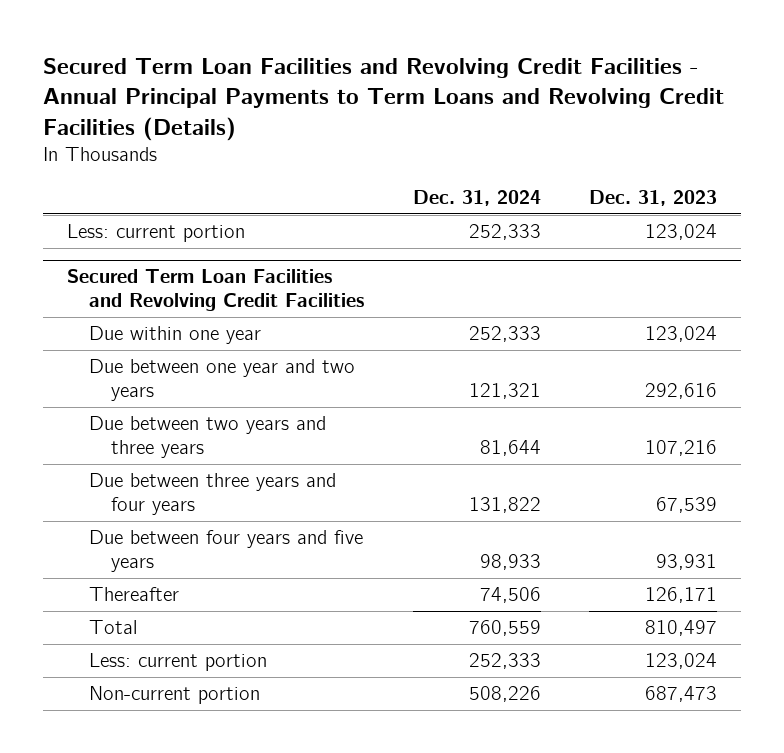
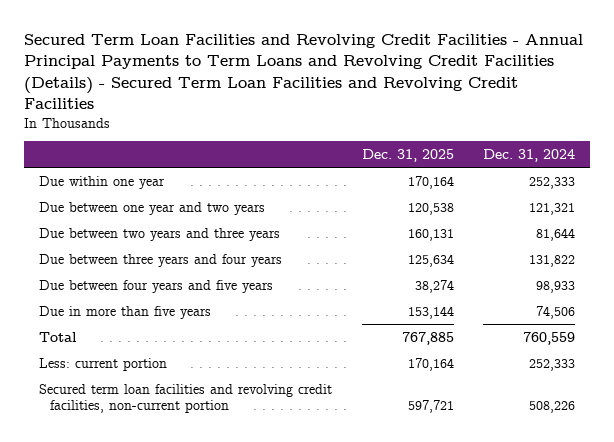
- Secured Term Loan Facilities and Revolving Credit Facilities - Annual Principal Payments to Term Loans and Revolving Credit Facilities (Details)
+ Secured Term Loan Facilities and Revolving Credit Facilities - Annual Principal Payments to Term Loans and Revolving Credit Facilities (Details) - Secured Term Loan Facilities and Revolving Credit Facilities
- | Dec. 31, 2024 | Dec. 31, 2023
+ | Dec. 31, 2025 | Dec. 31, 2024
- Less: current portion | 252,333 | 123,024
- Secured Term Loan Facilities and Revolving Credit Facilities
- Thereafter | 74,506 | 126,171
+ Due in more than five years | 153,144 | 74,506
- Non-current portion | 508,226 | 687,473
+ Secured term loan facilities and revolving credit facilities, non-current portion | 597,721 | 508,226

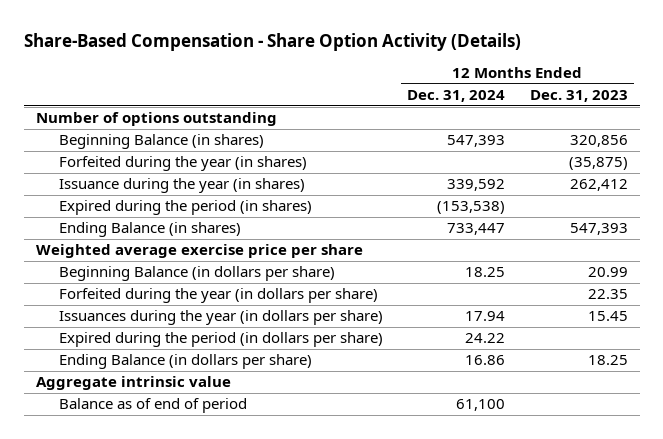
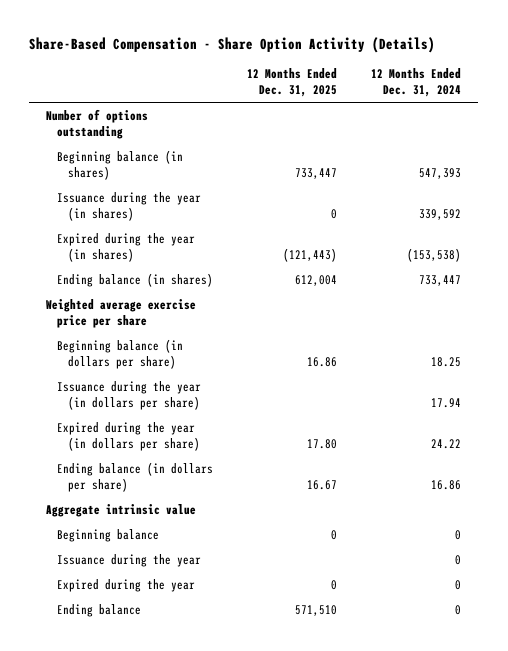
- | 12 Months Ended Dec. 31, 2024 | 12 Months Ended Dec. 31, 2023
+ | 12 Months Ended Dec. 31, 2025 | 12 Months Ended Dec. 31, 2024
- Beginning Balance (in shares) | 547,393 | 320,856
- Forfeited during the year (in shares) | | (35,875)
+ Beginning balance (in shares) | 733,447 | 547,393
- Expired during the period (in shares) | (153,538) |
- Ending Balance (in shares) | 733,447 | 547,393
+ Expired during the year (in shares) | (121,443) | (153,538)
+ Ending balance (in shares) | 612,004 | 733,447
- Beginning Balance (in dollars per share) | 18.25 | 20.99
- Forfeited during the year (in dollars per share) | | 22.35
- Issuances during the year (in dollars per share) | 17.94 | 15.45
- Expired during the period (in dollars per share) | 24.22 |
- Ending Balance (in dollars per share) | 16.86 | 18.25
+ Beginning balance (in dollars per share) | 16.86 | 18.25
+ Issuance during the year (in dollars per share) | | 17.94
+ Expired during the year (in dollars per share) | 17.80 | 24.22
+ Ending balance (in dollars per share) | 16.67 | 16.86
- Balance as of end of period | 61,100 |
+ Beginning balance | 0 | 0
+ Issuance during the year | | 0
+ Expired during the year | 0 | 0
+ Ending balance | 571,510 | 0

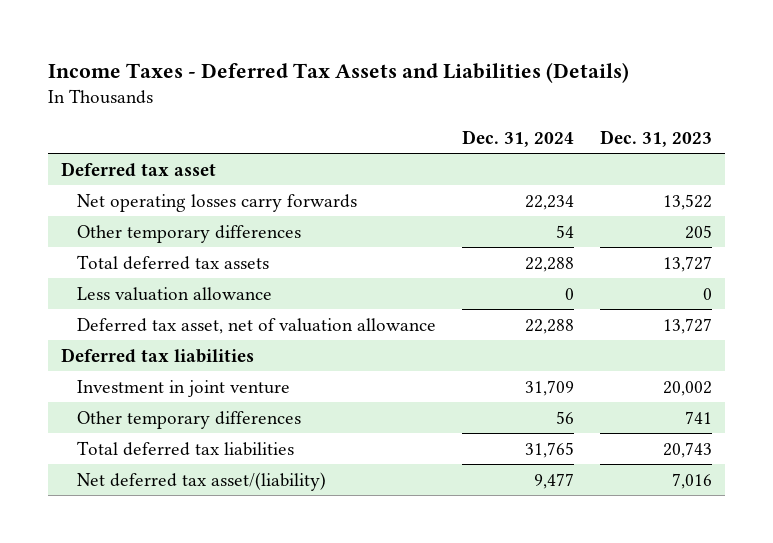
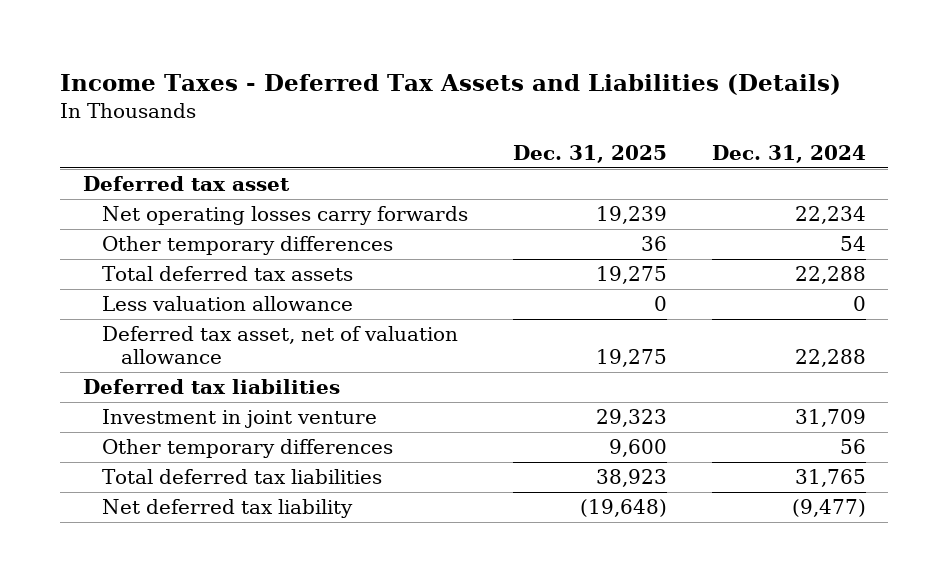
- | Dec. 31, 2024 | Dec. 31, 2023
+ | Dec. 31, 2025 | Dec. 31, 2024
- Net deferred tax asset/(liability) | 9,477 | 7,016
+ Net deferred tax liability | (19,648) | (9,477)

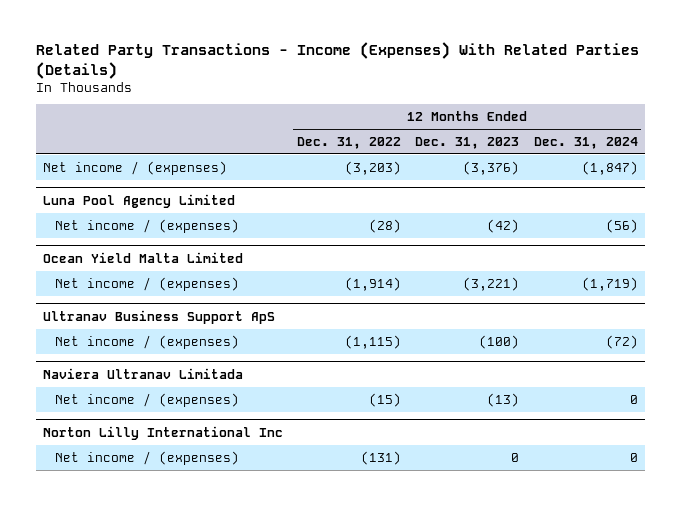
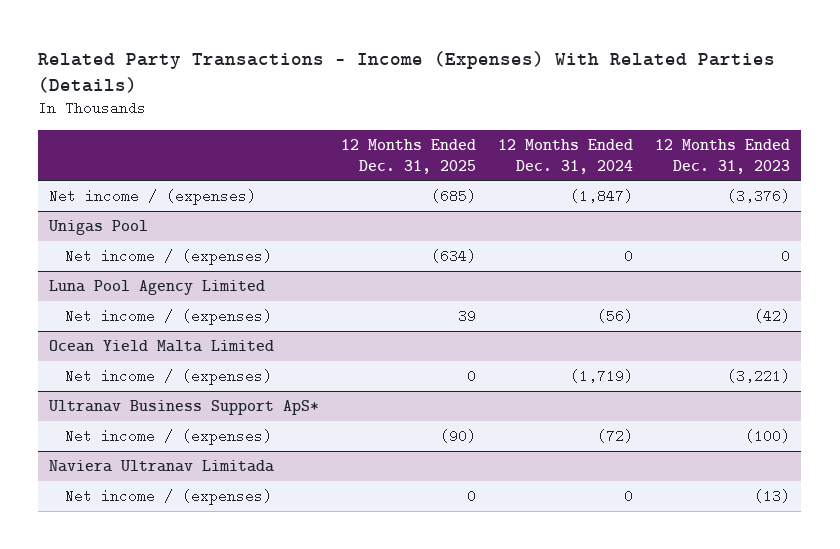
- | 12 Months Ended Dec. 31, 2022 | 12 Months Ended Dec. 31, 2023 | 12 Months Ended Dec. 31, 2024
+ | 12 Months Ended Dec. 31, 2025 | 12 Months Ended Dec. 31, 2024 | 12 Months Ended Dec. 31, 2023
+ Unigas Pool
+ Net income / (expenses) | (634) | 0 | 0
- Ultranav Business Support ApS
+ Ultranav Business Support ApS*
- Norton Lilly International Inc
- Net income / (expenses) | (131) | 0 | 0

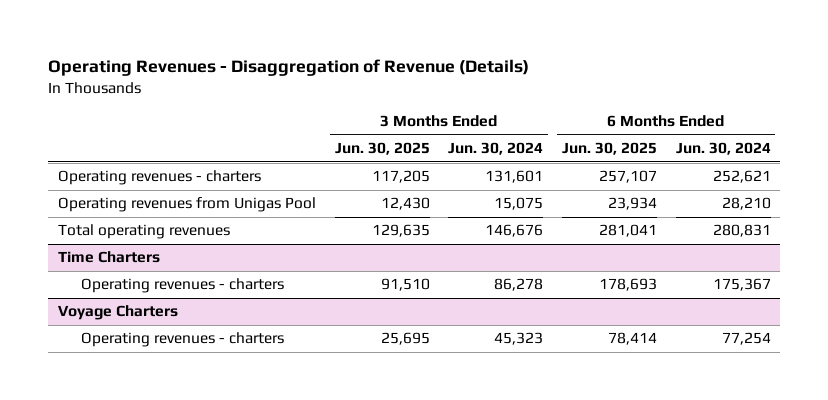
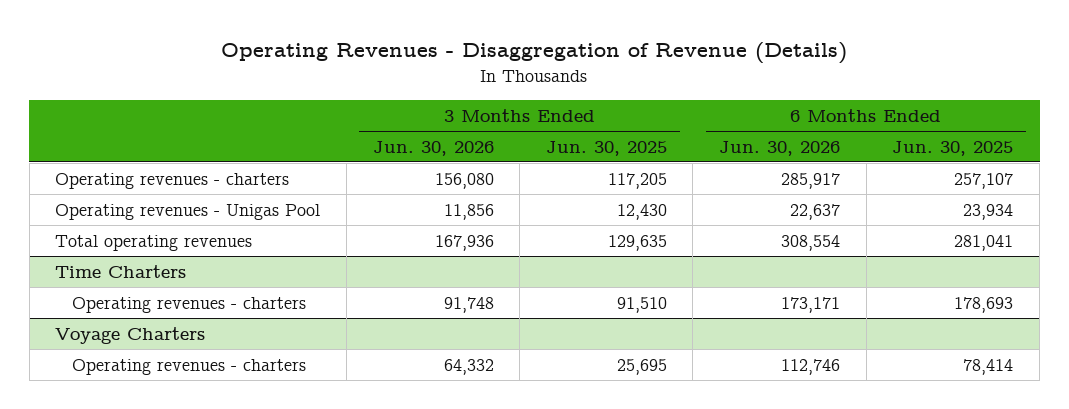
- | 3 Months Ended Jun. 30, 2025 | 3 Months Ended Jun. 30, 2024 | 6 Months Ended Jun. 30, 2025 | 6 Months Ended Jun. 30, 2024
+ | 3 Months Ended Jun. 30, 2026 | 3 Months Ended Jun. 30, 2025 | 6 Months Ended Jun. 30, 2026 | 6 Months Ended Jun. 30, 2025
- Operating revenues from Unigas Pool | 12,430 | 15,075 | 23,934 | 28,210
+ Operating revenues - Unigas Pool | 11,856 | 12,430 | 22,637 | 23,934

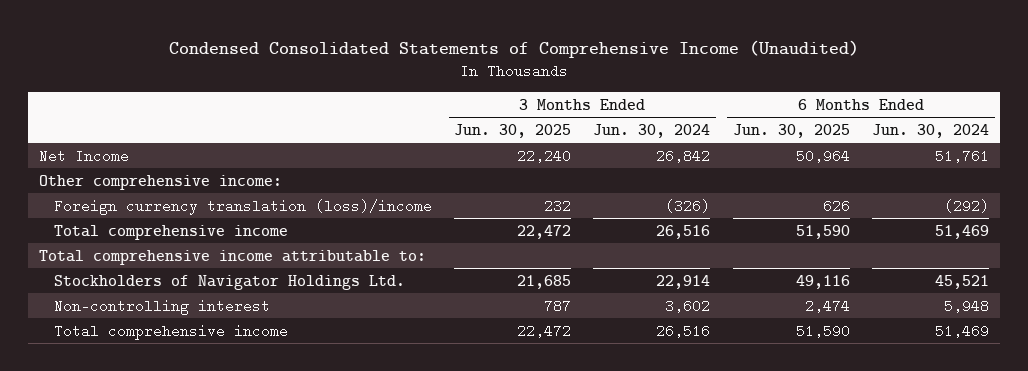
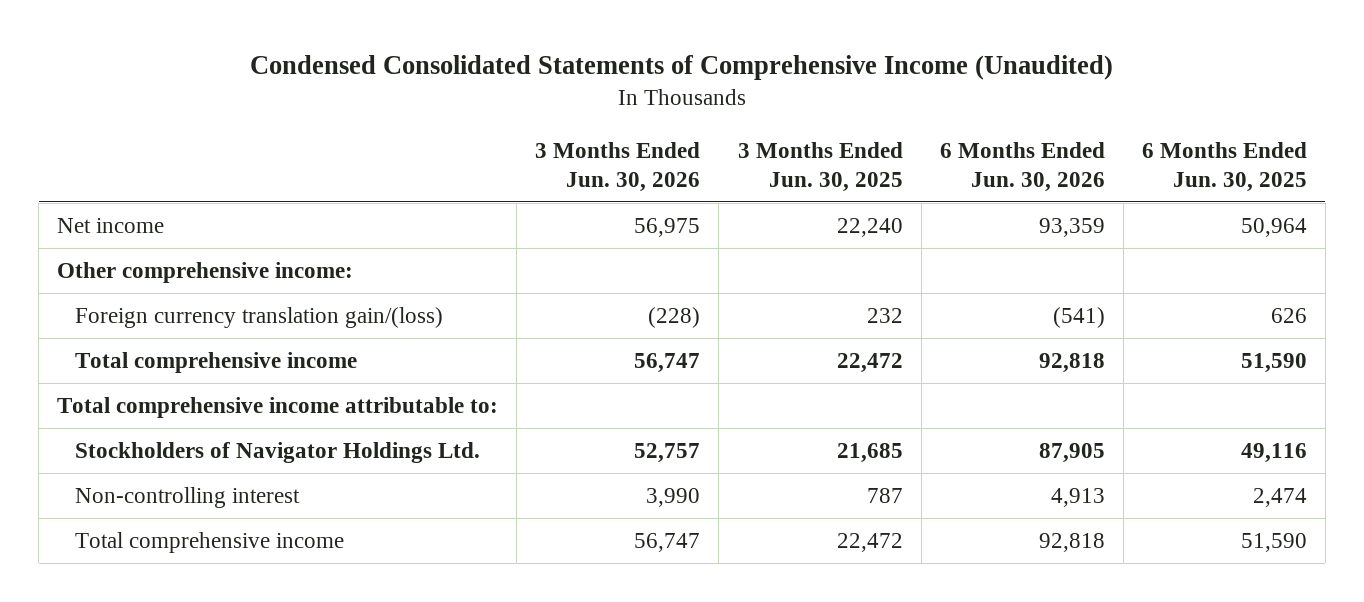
- | 3 Months Ended Jun. 30, 2025 | 3 Months Ended Jun. 30, 2024 | 6 Months Ended Jun. 30, 2025 | 6 Months Ended Jun. 30, 2024
+ | 3 Months Ended Jun. 30, 2026 | 3 Months Ended Jun. 30, 2025 | 6 Months Ended Jun. 30, 2026 | 6 Months Ended Jun. 30, 2025
- Net Income | 22,240 | 26,842 | 50,964 | 51,761
+ Net income | 56,975 | 22,240 | 93,359 | 50,964
- Foreign currency translation (loss)/income | 232 | (326) | 626 | (292)
+ Foreign currency translation gain/(loss) | (228) | 232 | (541) | 626

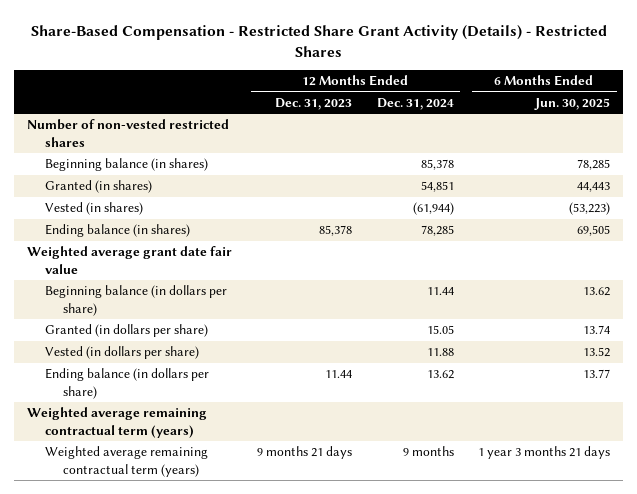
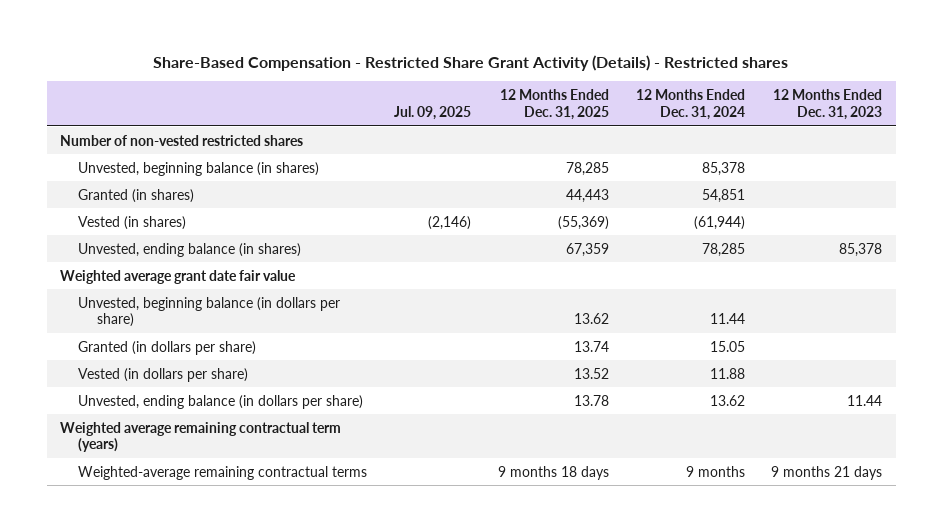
- Share-Based Compensation - Restricted Share Grant Activity (Details) - Restricted Shares
+ Share-Based Compensation - Restricted Share Grant Activity (Details) - Restricted shares
- | 12 Months Ended Dec. 31, 2023 | 12 Months Ended Dec. 31, 2024 | 6 Months Ended Jun. 30, 2025
+ | Jul. 09, 2025 | 12 Months Ended Dec. 31, 2025 | 12 Months Ended Dec. 31, 2024 | 12 Months Ended Dec. 31, 2023
- Beginning balance (in shares) | | 85,378 | 78,285
+ Unvested, beginning balance (in shares) | | 78,285 | 85,378 |
- Ending balance (in shares) | 85,378 | 78,285 | 69,505
+ Unvested, ending balance (in shares) | | 67,359 | 78,285 | 85,378
- Beginning balance (in dollars per share) | | 11.44 | 13.62
+ Unvested, beginning balance (in dollars per share) | | 13.62 | 11.44 |
- Ending balance (in dollars per share) | 11.44 | 13.62 | 13.77
+ Unvested, ending balance (in dollars per share) | | 13.78 | 13.62 | 11.44
- Weighted average remaining contractual term (years) | 9 months 21 days | 9 months | 1 year 3 months 21 days
+ Weighted-average remaining contractual terms | | 9 months 18 days | 9 months | 9 months 21 days

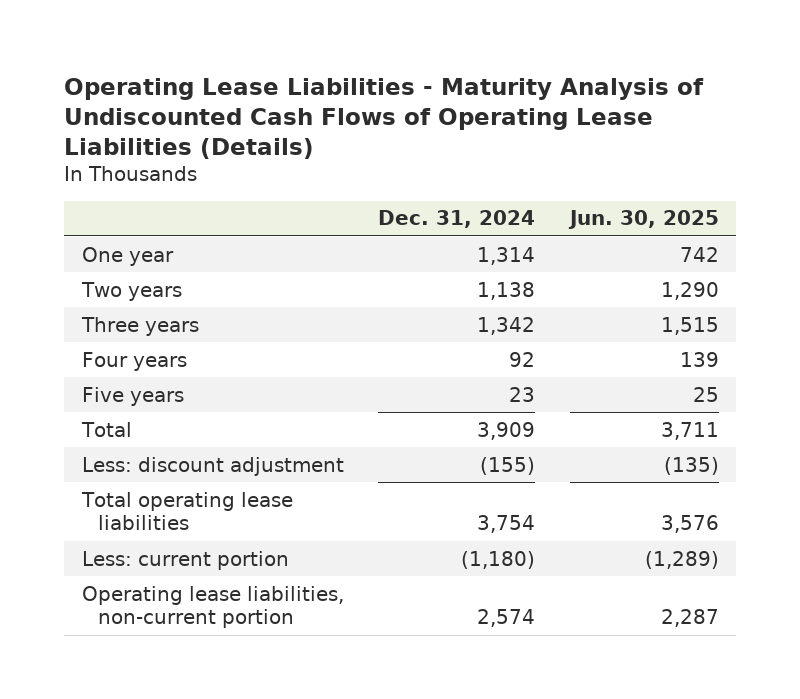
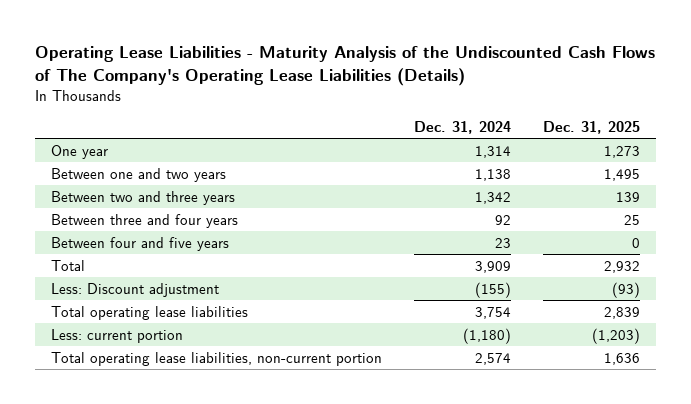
- Operating Lease Liabilities - Maturity Analysis of Undiscounted Cash Flows of Operating Lease Liabilities (Details)
+ Operating Lease Liabilities - Maturity Analysis of the Undiscounted Cash Flows of The Company's Operating Lease Liabilities (Details)
- | Dec. 31, 2024 | Jun. 30, 2025
+ | Dec. 31, 2024 | Dec. 31, 2025
- Two years | 1,138 | 1,290
- Three years | 1,342 | 1,515
- Four years | 92 | 139
- Five years | 23 | 25
+ Between one and two years | 1,138 | 1,495
+ Between two and three years | 1,342 | 139
+ Between three and four years | 92 | 25
+ Between four and five years | 23 | 0
- Less: discount adjustment | (155) | (135)
+ Less: Discount adjustment | (155) | (93)
- Operating lease liabilities, non-current portion | 2,574 | 2,287
+ Total operating lease liabilities, non-current portion | 2,574 | 1,636

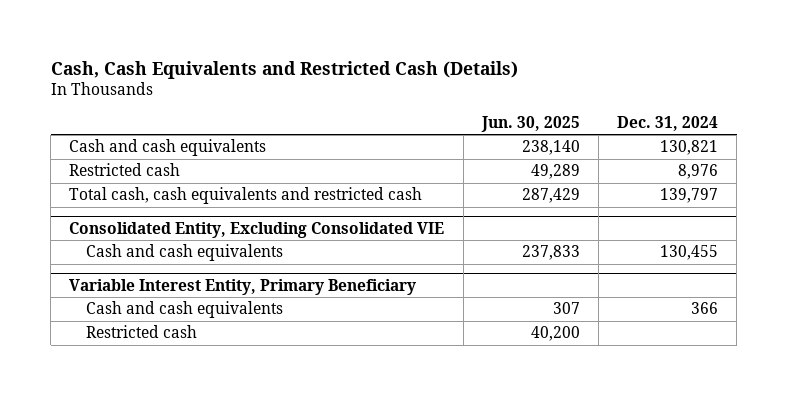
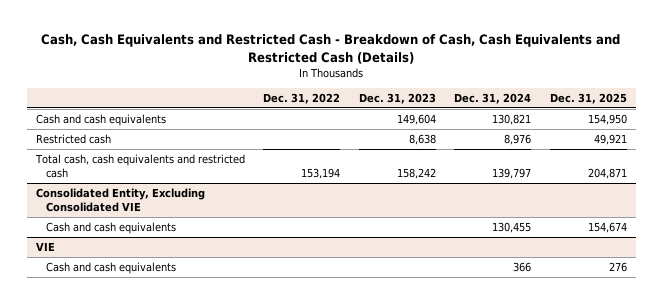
- Cash, Cash Equivalents and Restricted Cash (Details)
+ Cash, Cash Equivalents and Restricted Cash - Breakdown of Cash, Cash Equivalents and Restricted Cash (Details)
- | Jun. 30, 2025 | Dec. 31, 2024
+ | Dec. 31, 2022 | Dec. 31, 2023 | Dec. 31, 2024 | Dec. 31, 2025
- Variable Interest Entity, Primary Beneficiary
+ VIE
- Restricted cash | 40,200 |

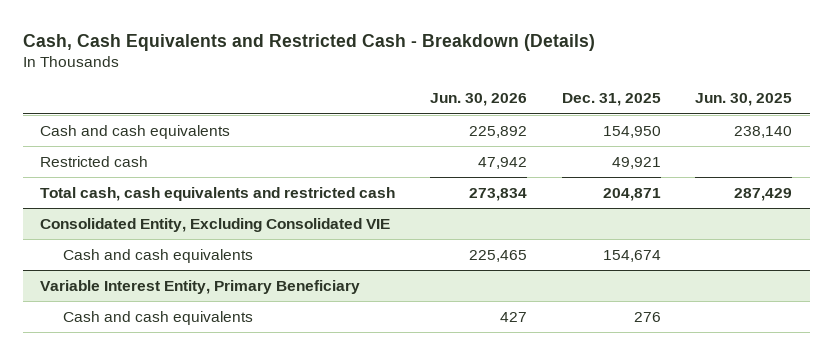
- Cash, Cash Equivalents and Restricted Cash - Breakdown of Cash, Cash Equivalents and Restricted Cash (Details)
+ Cash, Cash Equivalents and Restricted Cash - Breakdown (Details)
- | Dec. 31, 2022 | Dec. 31, 2023 | Dec. 31, 2024 | Dec. 31, 2025
+ | Jun. 30, 2026 | Dec. 31, 2025 | Jun. 30, 2025
- VIE
+ Variable Interest Entity, Primary Beneficiary

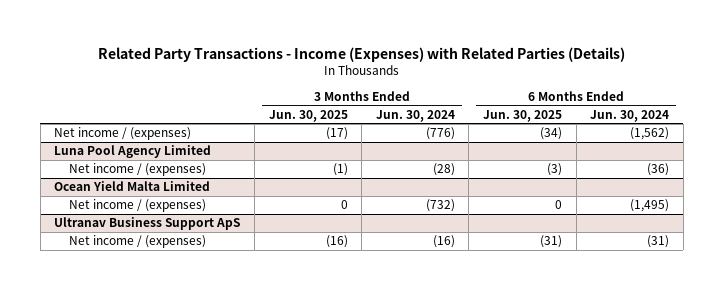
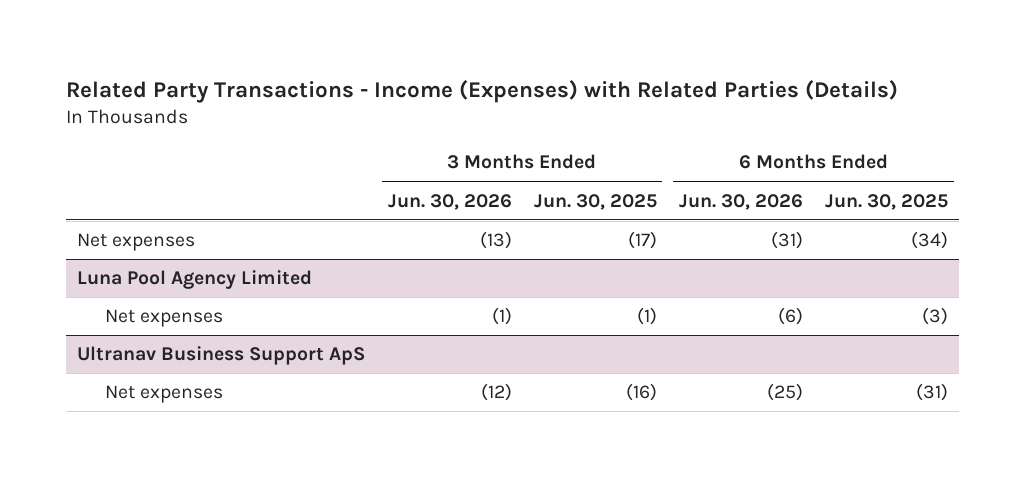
- | 3 Months Ended Jun. 30, 2025 | 3 Months Ended Jun. 30, 2024 | 6 Months Ended Jun. 30, 2025 | 6 Months Ended Jun. 30, 2024
+ | 3 Months Ended Jun. 30, 2026 | 3 Months Ended Jun. 30, 2025 | 6 Months Ended Jun. 30, 2026 | 6 Months Ended Jun. 30, 2025
- Net income / (expenses) | (17) | (776) | (34) | (1,562)
+ Net expenses | (13) | (17) | (31) | (34)
@ Luna Pool Agency Limited
- Net income / (expenses) | (1) | (28) | (3) | (36)
- Ocean Yield Malta Limited
- Net income / (expenses) | 0 | (732) | 0 | (1,495)
@ Luna Pool Agency Limited
+ Net expenses | (1) | (1) | (6) | (3)
@ Ultranav Business Support ApS
- Net income / (expenses) | (16) | (16) | (31) | (31)
+ Net expenses | (12) | (16) | (25) | (31)

